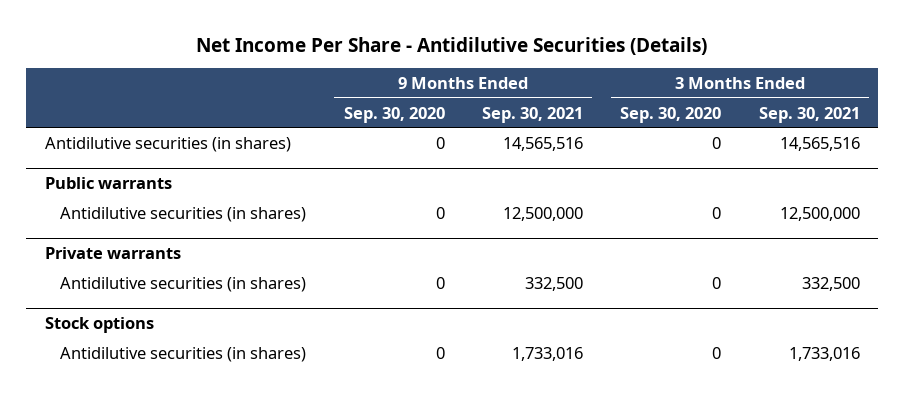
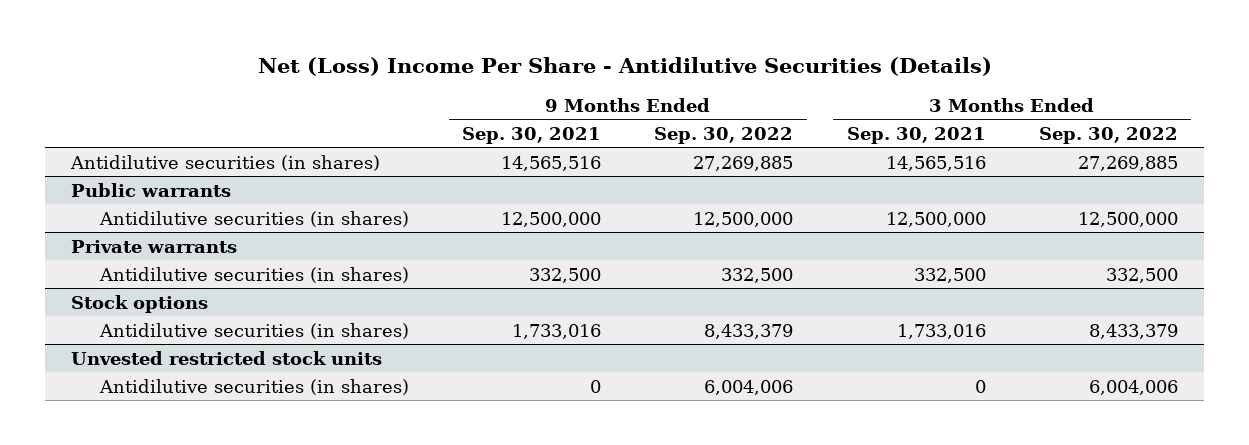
- Net Income Per Share - Antidilutive Securities (Details)
+ Net (Loss) Income Per Share - Antidilutive Securities (Details)
- | 9 Months Ended Sep. 30, 2020 | 9 Months Ended Sep. 30, 2021 | 3 Months Ended Sep. 30, 2020 | 3 Months Ended Sep. 30, 2021
+ | 9 Months Ended Sep. 30, 2021 | 9 Months Ended Sep. 30, 2022 | 3 Months Ended Sep. 30, 2021 | 3 Months Ended Sep. 30, 2022
+ Unvested restricted stock units
+ Antidilutive securities (in shares) | 0 | 6,004,006 | 0 | 6,004,006

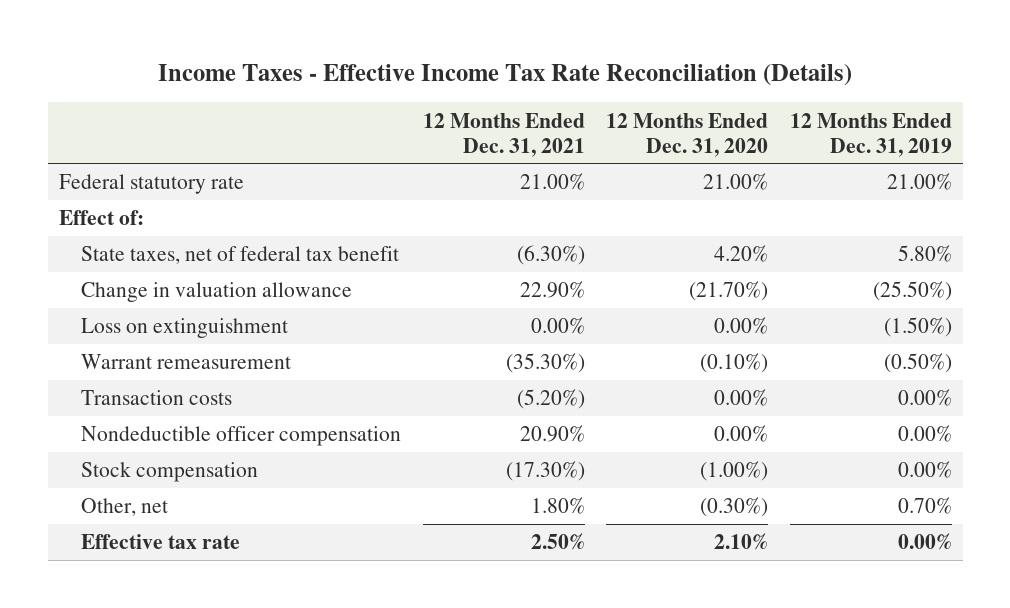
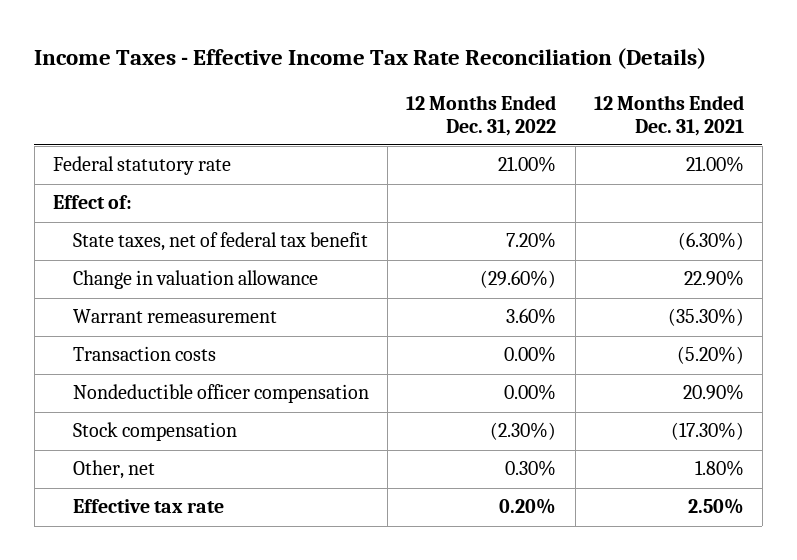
- | 12 Months Ended Dec. 31, 2021 | 12 Months Ended Dec. 31, 2020 | 12 Months Ended Dec. 31, 2019
+ | 12 Months Ended Dec. 31, 2022 | 12 Months Ended Dec. 31, 2021
- Loss on extinguishment | 0.00% | 0.00% | (1.50%)

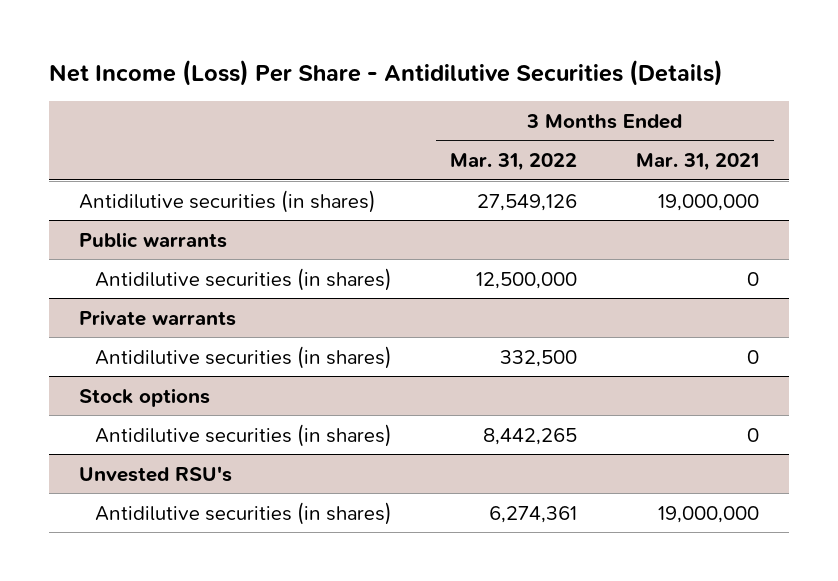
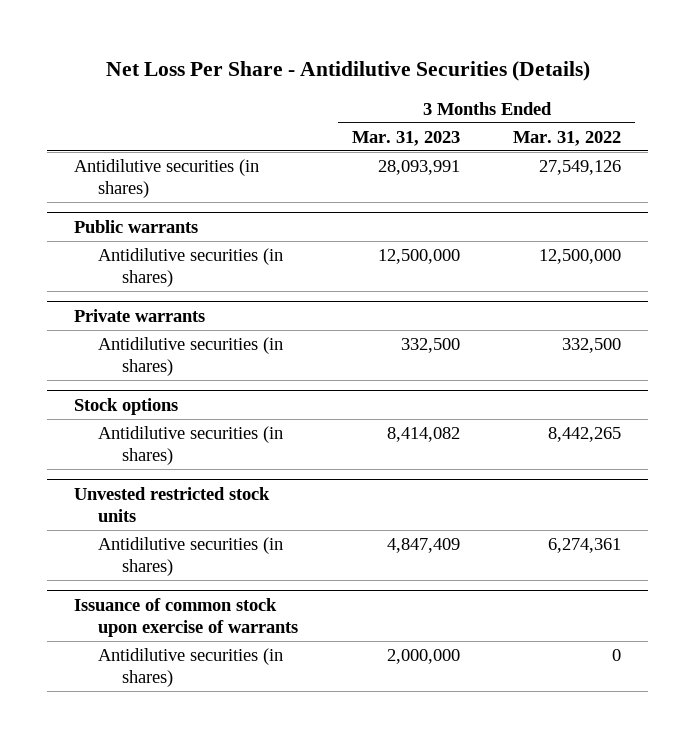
- Net Income (Loss) Per Share - Antidilutive Securities (Details)
+ Net Loss Per Share - Antidilutive Securities (Details)
- | 3 Months Ended Mar. 31, 2022 | 3 Months Ended Mar. 31, 2021
+ | 3 Months Ended Mar. 31, 2023 | 3 Months Ended Mar. 31, 2022
- Unvested RSU's
+ Unvested restricted stock units
+ Issuance of common stock upon exercise of warrants
+ Antidilutive securities (in shares) | 2,000,000 | 0

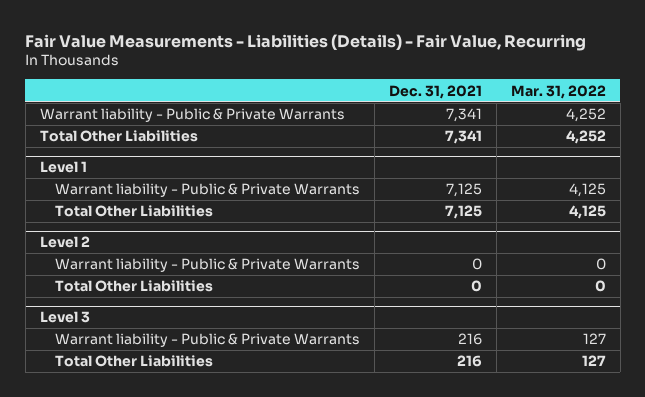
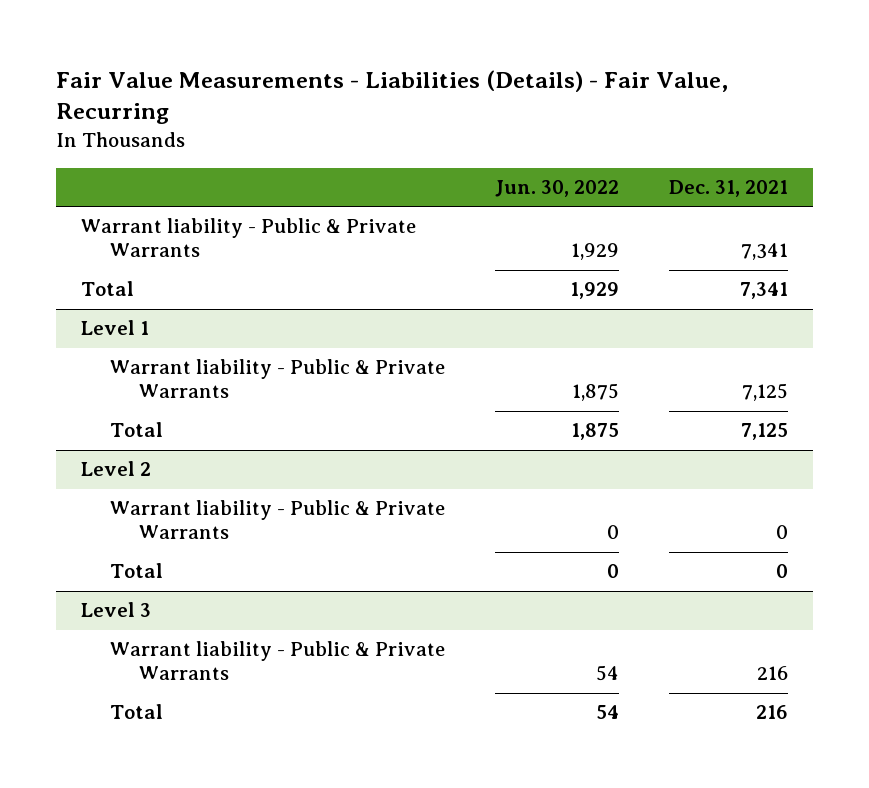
- | Dec. 31, 2021 | Mar. 31, 2022
+ | Jun. 30, 2022 | Dec. 31, 2021
- Total Other Liabilities | 7,341 | 4,252
+ Total | 1,929 | 7,341
@ Level 1
- Total Other Liabilities | 7,125 | 4,125
+ Total | 1,875 | 7,125
@ Level 2
- Total Other Liabilities | 0 | 0
+ Total | 0 | 0
@ Level 3
- Total Other Liabilities | 216 | 127
+ Total | 54 | 216

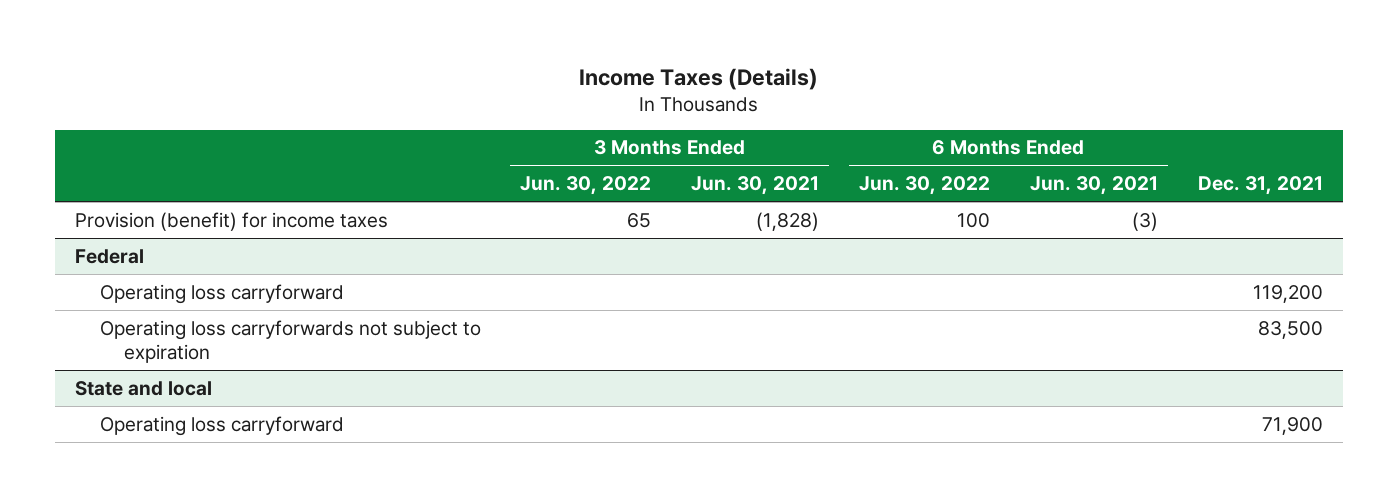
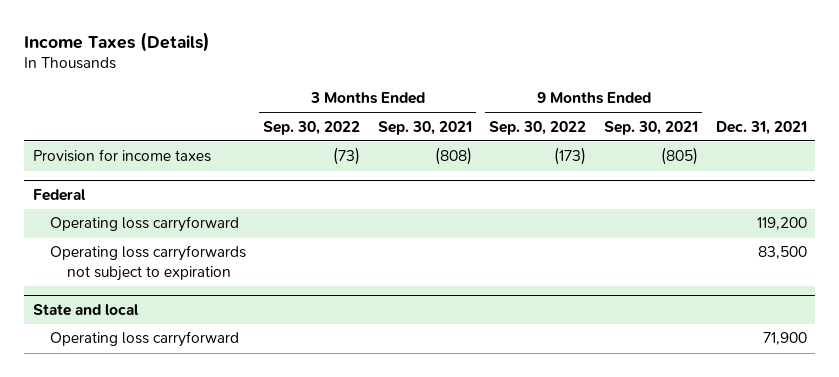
- | 3 Months Ended Jun. 30, 2022 | 3 Months Ended Jun. 30, 2021 | 6 Months Ended Jun. 30, 2022 | 6 Months Ended Jun. 30, 2021 | Dec. 31, 2021
+ | 3 Months Ended Sep. 30, 2022 | 3 Months Ended Sep. 30, 2021 | 9 Months Ended Sep. 30, 2022 | 9 Months Ended Sep. 30, 2021 | Dec. 31, 2021
- Provision (benefit) for income taxes | 65 | (1,828) | 100 | (3) |
+ Provision for income taxes | (73) | (808) | (173) | (805) |

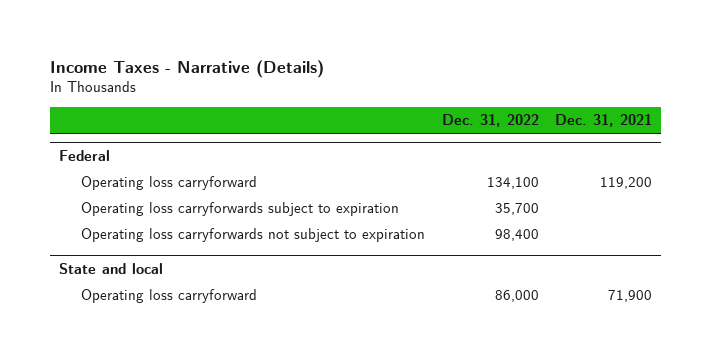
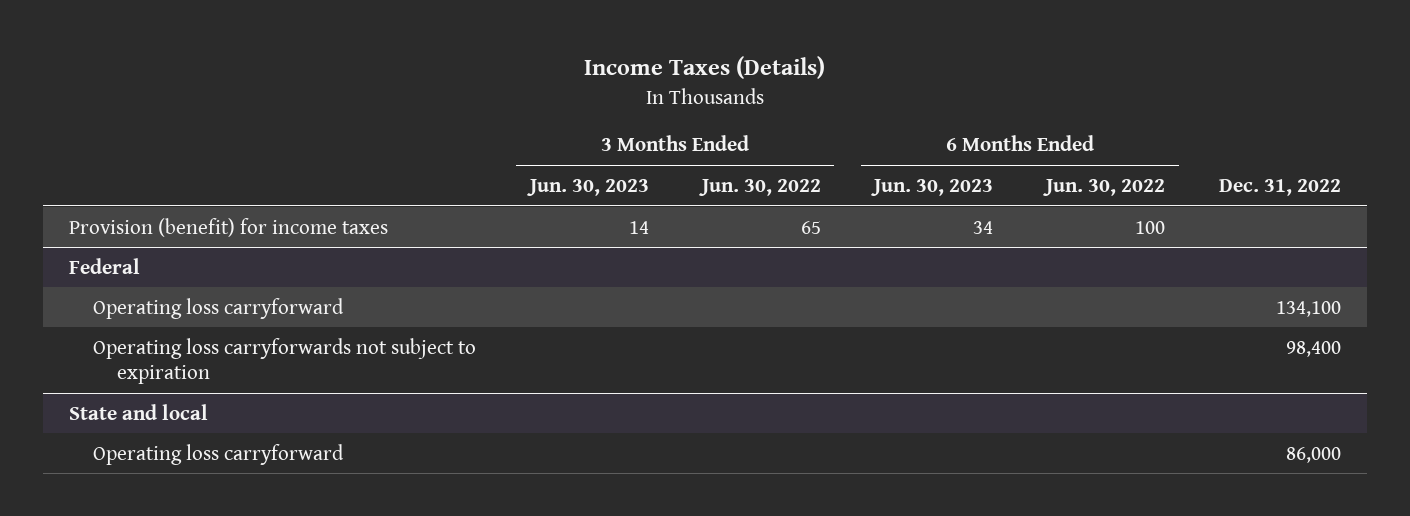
- Income Taxes - Narrative (Details)
+ Income Taxes (Details)
- | Dec. 31, 2022 | Dec. 31, 2021
+ | 3 Months Ended Jun. 30, 2023 | 3 Months Ended Jun. 30, 2022 | 6 Months Ended Jun. 30, 2023 | 6 Months Ended Jun. 30, 2022 | Dec. 31, 2022
+ Provision (benefit) for income taxes | 14 | 65 | 34 | 100 |
@ Federal
- Operating loss carryforwards subject to expiration | 35,700 |

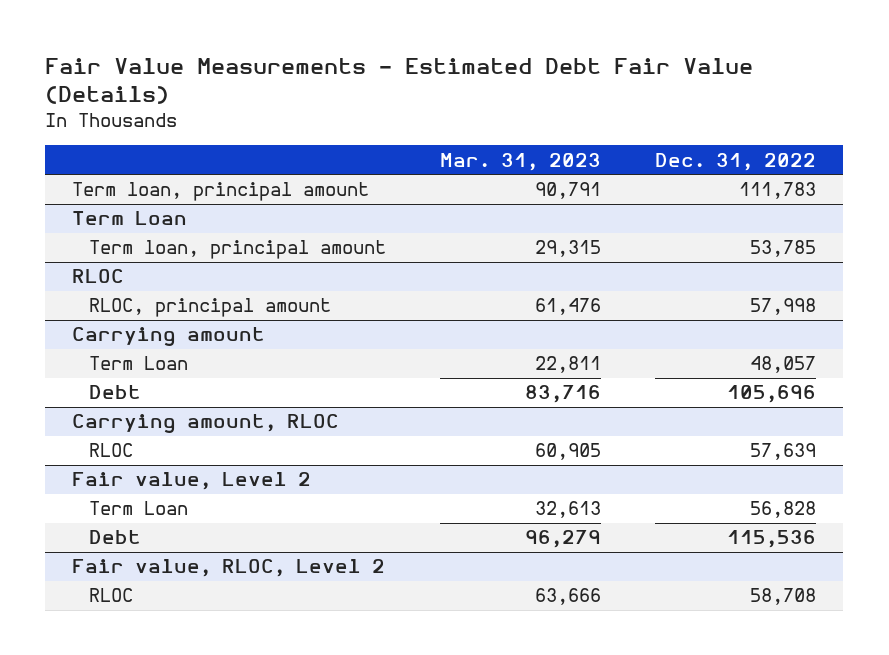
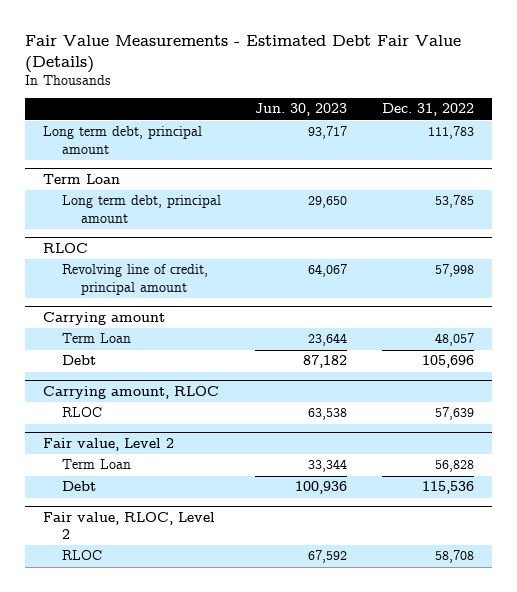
- | Mar. 31, 2023 | Dec. 31, 2022
+ | Jun. 30, 2023 | Dec. 31, 2022
- Term loan, principal amount | 90,791 | 111,783
+ Long term debt, principal amount | 93,717 | 111,783
@ Term Loan
- Term loan, principal amount | 29,315 | 53,785
+ Long term debt, principal amount | 29,650 | 53,785
@ RLOC
- RLOC, principal amount | 61,476 | 57,998
+ Revolving line of credit, principal amount | 64,067 | 57,998

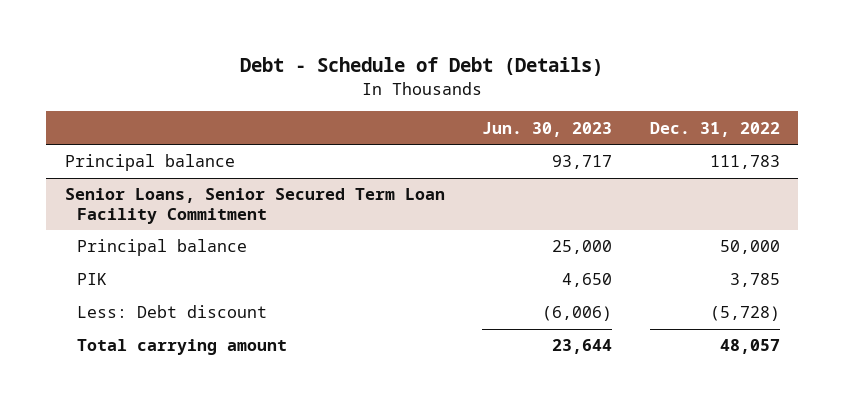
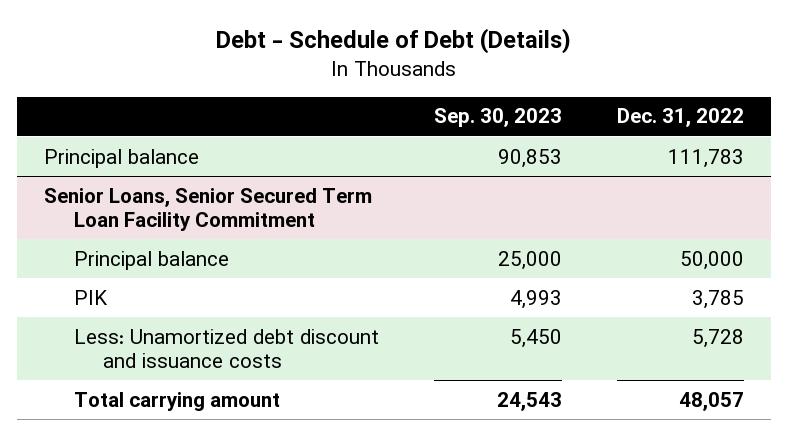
- | Jun. 30, 2023 | Dec. 31, 2022
+ | Sep. 30, 2023 | Dec. 31, 2022
@ Senior Loans, Senior Secured Term Loan Facility Commitment
- Less: Debt discount | (6,006) | (5,728)
+ Less: Unamortized debt discount and issuance costs | 5,450 | 5,728

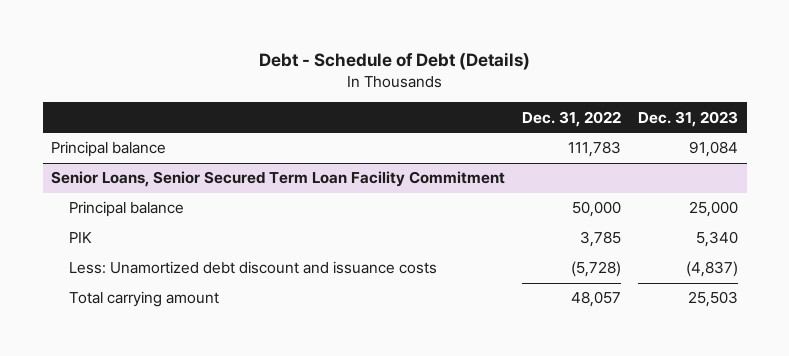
- | Sep. 30, 2023 | Dec. 31, 2022
+ | Dec. 31, 2022 | Dec. 31, 2023
@ Senior Loans, Senior Secured Term Loan Facility Commitment
- Less: Unamortized debt discount and issuance costs | 5,450 | 5,728
+ Less: Unamortized debt discount and issuance costs | (5,728) | (4,837)

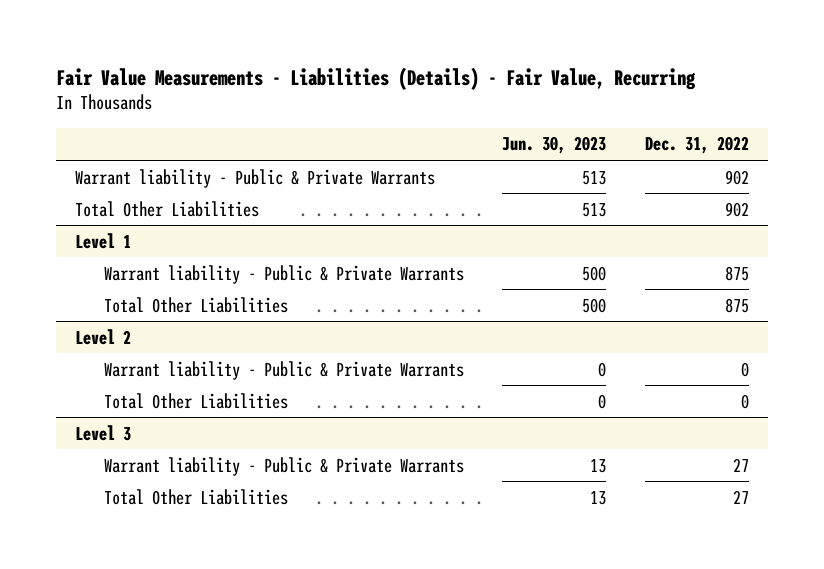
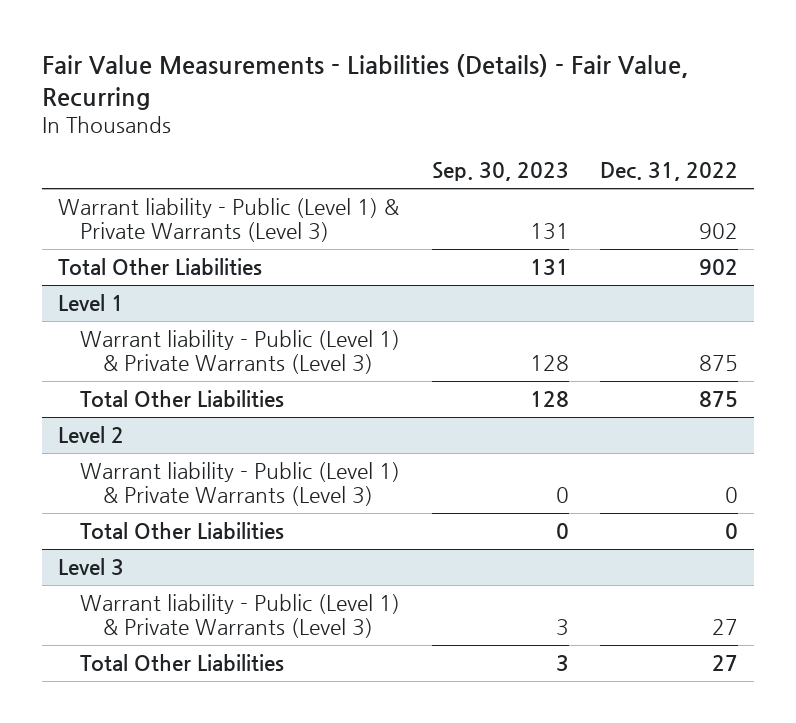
- | Jun. 30, 2023 | Dec. 31, 2022
+ | Sep. 30, 2023 | Dec. 31, 2022
- Warrant liability - Public & Private Warrants | 513 | 902
+ Warrant liability - Public (Level 1) & Private Warrants (Level 3) | 131 | 902
@ Level 1
- Warrant liability - Public & Private Warrants | 500 | 875
+ Warrant liability - Public (Level 1) & Private Warrants (Level 3) | 128 | 875
@ Level 2
- Warrant liability - Public & Private Warrants | 0 | 0
+ Warrant liability - Public (Level 1) & Private Warrants (Level 3) | 0 | 0
@ Level 3
- Warrant liability - Public & Private Warrants | 13 | 27
+ Warrant liability - Public (Level 1) & Private Warrants (Level 3) | 3 | 27

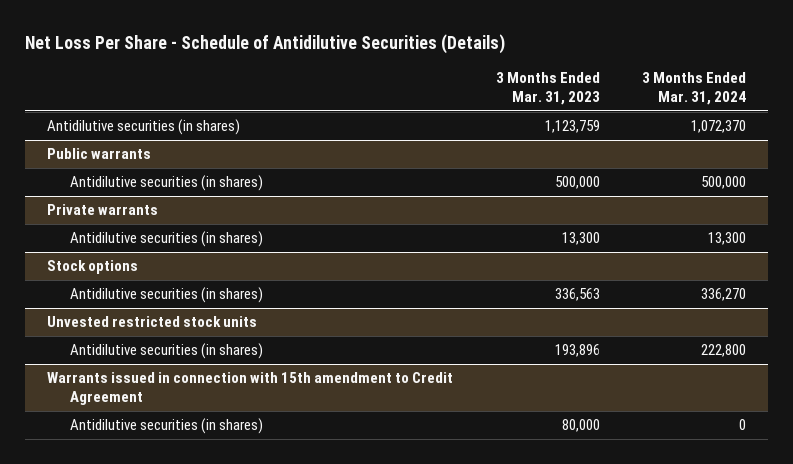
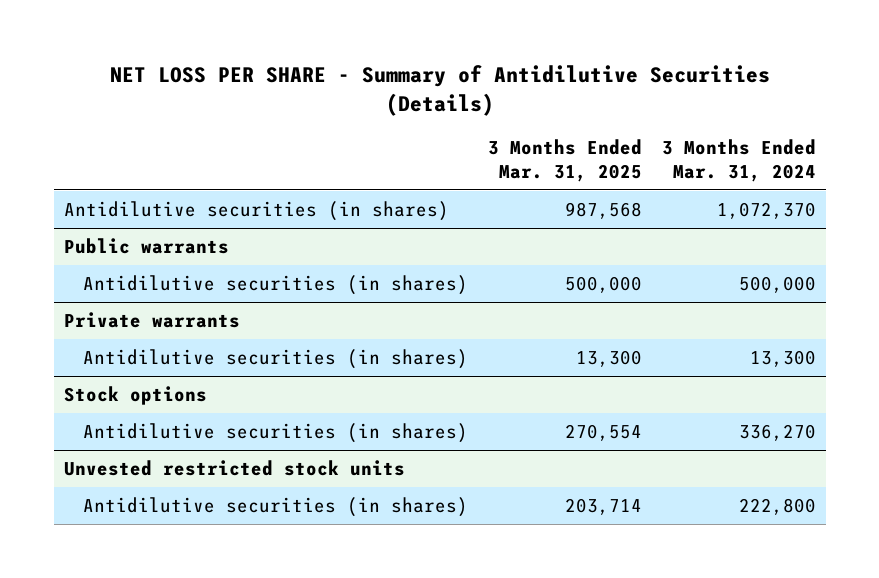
- Net Loss Per Share - Schedule of Antidilutive Securities (Details)
+ NET LOSS PER SHARE - Summary of Antidilutive Securities (Details)
- | 3 Months Ended Mar. 31, 2023 | 3 Months Ended Mar. 31, 2024
+ | 3 Months Ended Mar. 31, 2025 | 3 Months Ended Mar. 31, 2024
- Warrants issued in connection with 15th amendment to Credit Agreement
- Antidilutive securities (in shares) | 80,000 | 0

